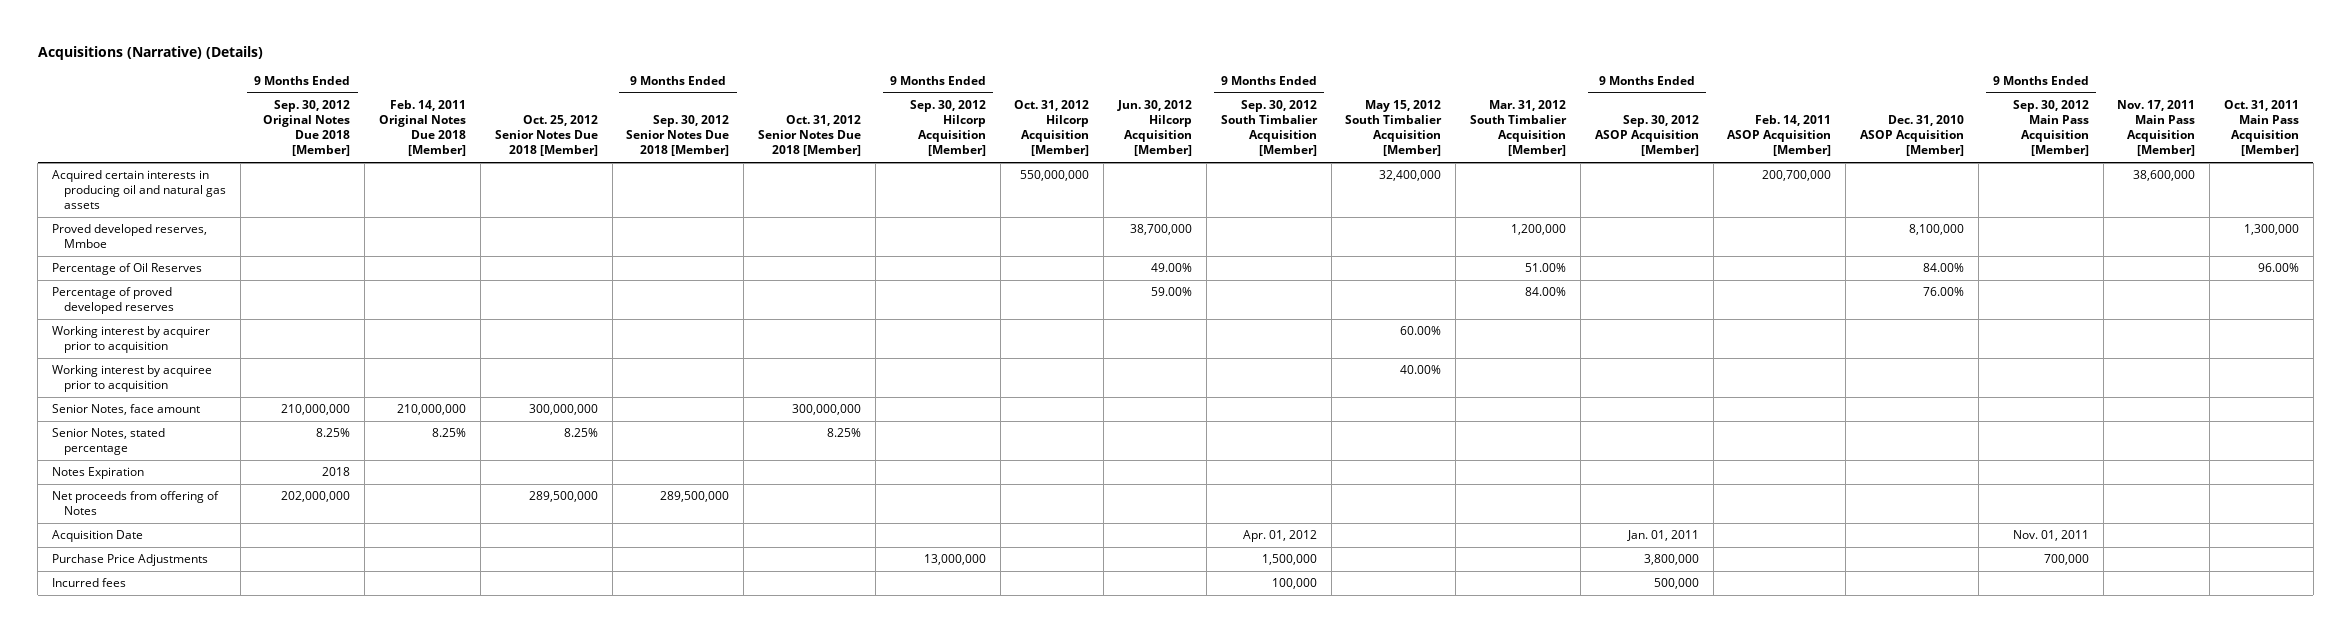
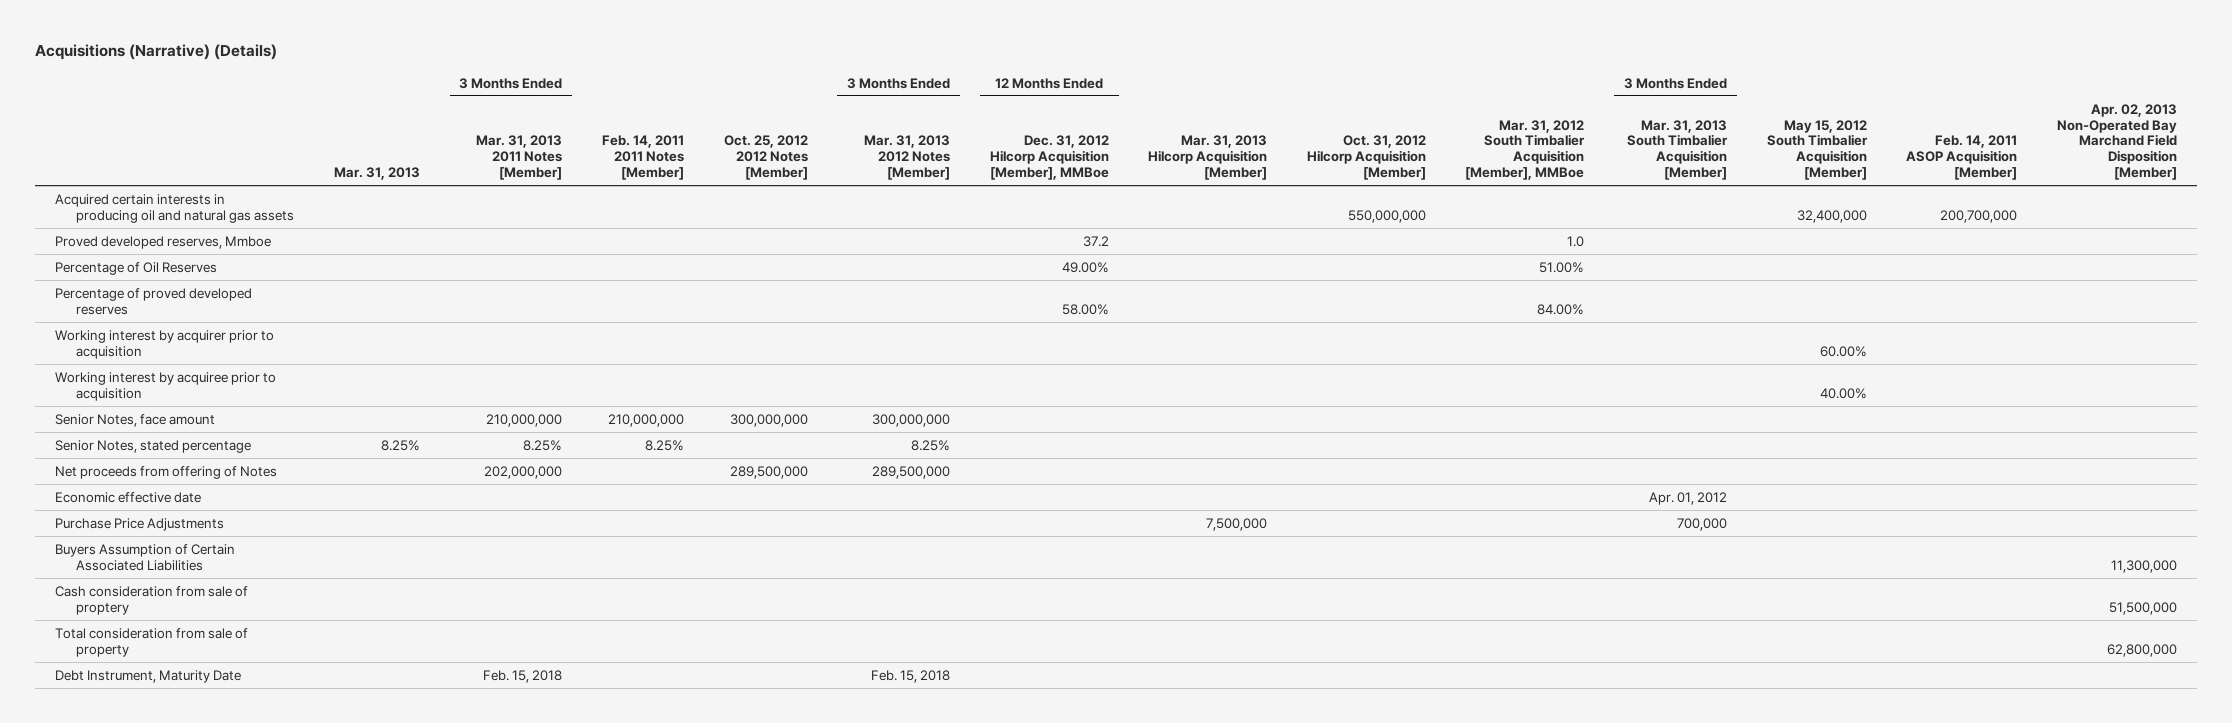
- | 9 Months Ended Sep. 30, 2012 Original Notes Due 2018 [Member] | Feb. 14, 2011 Original Notes Due 2018 [Member] | Oct. 25, 2012 Senior Notes Due 2018 [Member] | 9 Months Ended Sep. 30, 2012 Senior Notes Due 2018 [Member] | Oct. 31, 2012 Senior Notes Due 2018 [Member] | 9 Months Ended Sep. 30, 2012 Hilcorp Acquisition [Member] | Oct. 31, 2012 Hilcorp Acquisition [Member] | Jun. 30, 2012 Hilcorp Acquisition [Member] | 9 Months Ended Sep. 30, 2012 South Timbalier Acquisition [Member] | May 15, 2012 South Timbalier Acquisition [Member] | Mar. 31, 2012 South Timbalier Acquisition [Member] | 9 Months Ended Sep. 30, 2012 ASOP Acquisition [Member] | Feb. 14, 2011 ASOP Acquisition [Member] | Dec. 31, 2010 ASOP Acquisition [Member] | 9 Months Ended Sep. 30, 2012 Main Pass Acquisition [Member] | Nov. 17, 2011 Main Pass Acquisition [Member] | Oct. 31, 2011 Main Pass Acquisition [Member]
+ | Mar. 31, 2013 | 3 Months Ended Mar. 31, 2013 2011 Notes [Member] | Feb. 14, 2011 2011 Notes [Member] | Oct. 25, 2012 2012 Notes [Member] | 3 Months Ended Mar. 31, 2013 2012 Notes [Member] | 12 Months Ended Dec. 31, 2012 Hilcorp Acquisition [Member], MMBoe | Mar. 31, 2013 Hilcorp Acquisition [Member] | Oct. 31, 2012 Hilcorp Acquisition [Member] | Mar. 31, 2012 South Timbalier Acquisition [Member], MMBoe | 3 Months Ended Mar. 31, 2013 South Timbalier Acquisition [Member] | May 15, 2012 South Timbalier Acquisition [Member] | Feb. 14, 2011 ASOP Acquisition [Member] | Apr. 02, 2013 Non-Operated Bay Marchand Field Disposition [Member]
- Notes Expiration | 2018 | | | | | | | | | | | | | | | |
- Acquisition Date | | | | | | | | | Apr. 01, 2012 | | | Jan. 01, 2011 | | | Nov. 01, 2011 | |
+ Economic effective date | | | | | | | | | | Apr. 01, 2012 | | |
- Incurred fees | | | | | | | | | 100,000 | | | 500,000 | | | | |
+ Buyers Assumption of Certain Associated Liabilities | | | | | | | | | | | | | 11,300,000
+ Cash consideration from sale of proptery | | | | | | | | | | | | | 51,500,000
+ Total consideration from sale of property | | | | | | | | | | | | | 62,800,000
+ Debt Instrument, Maturity Date | | Feb. 15, 2018 | | | Feb. 15, 2018 | | | | | | | |

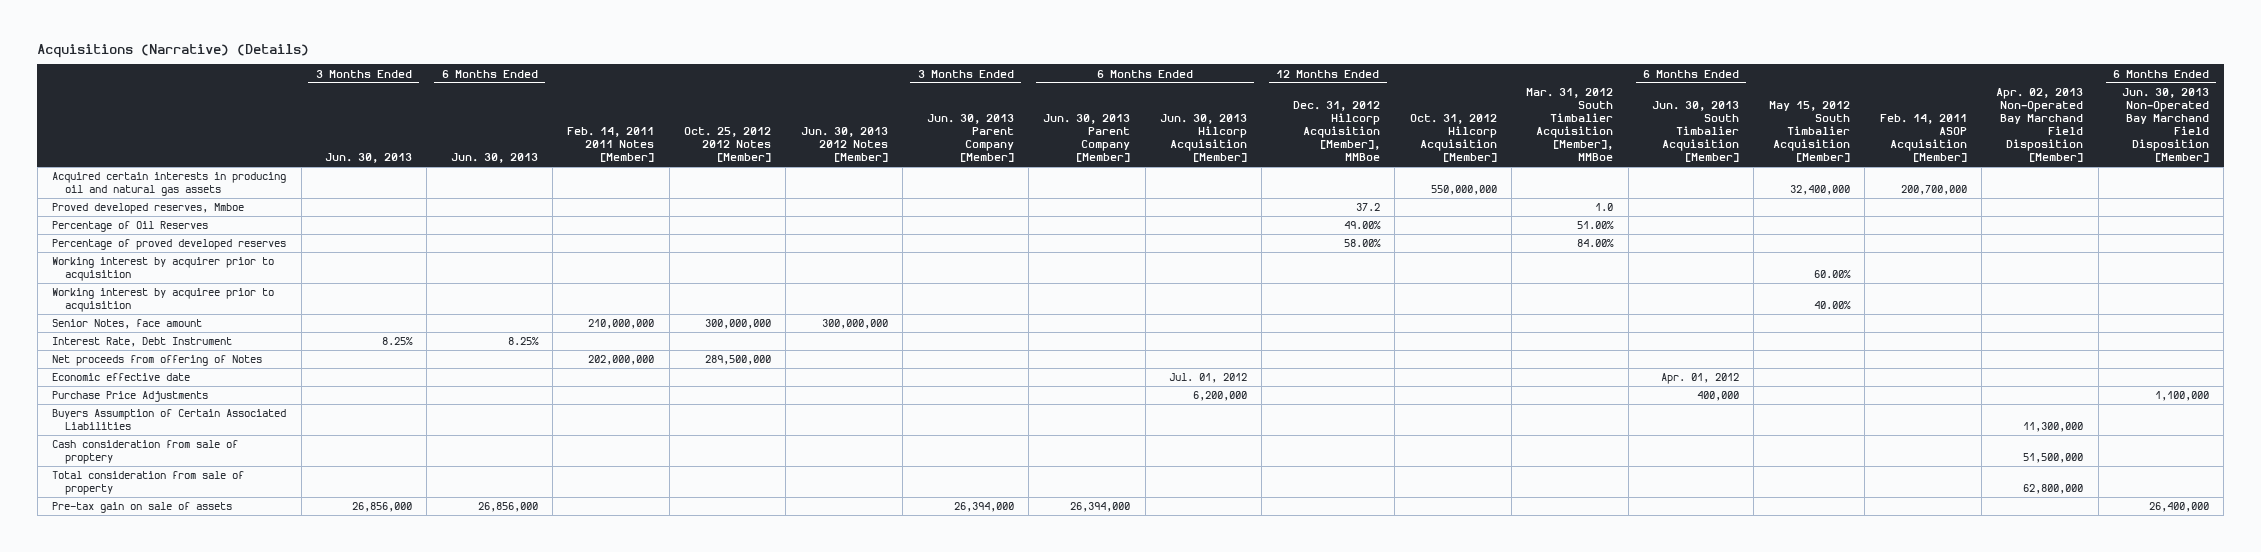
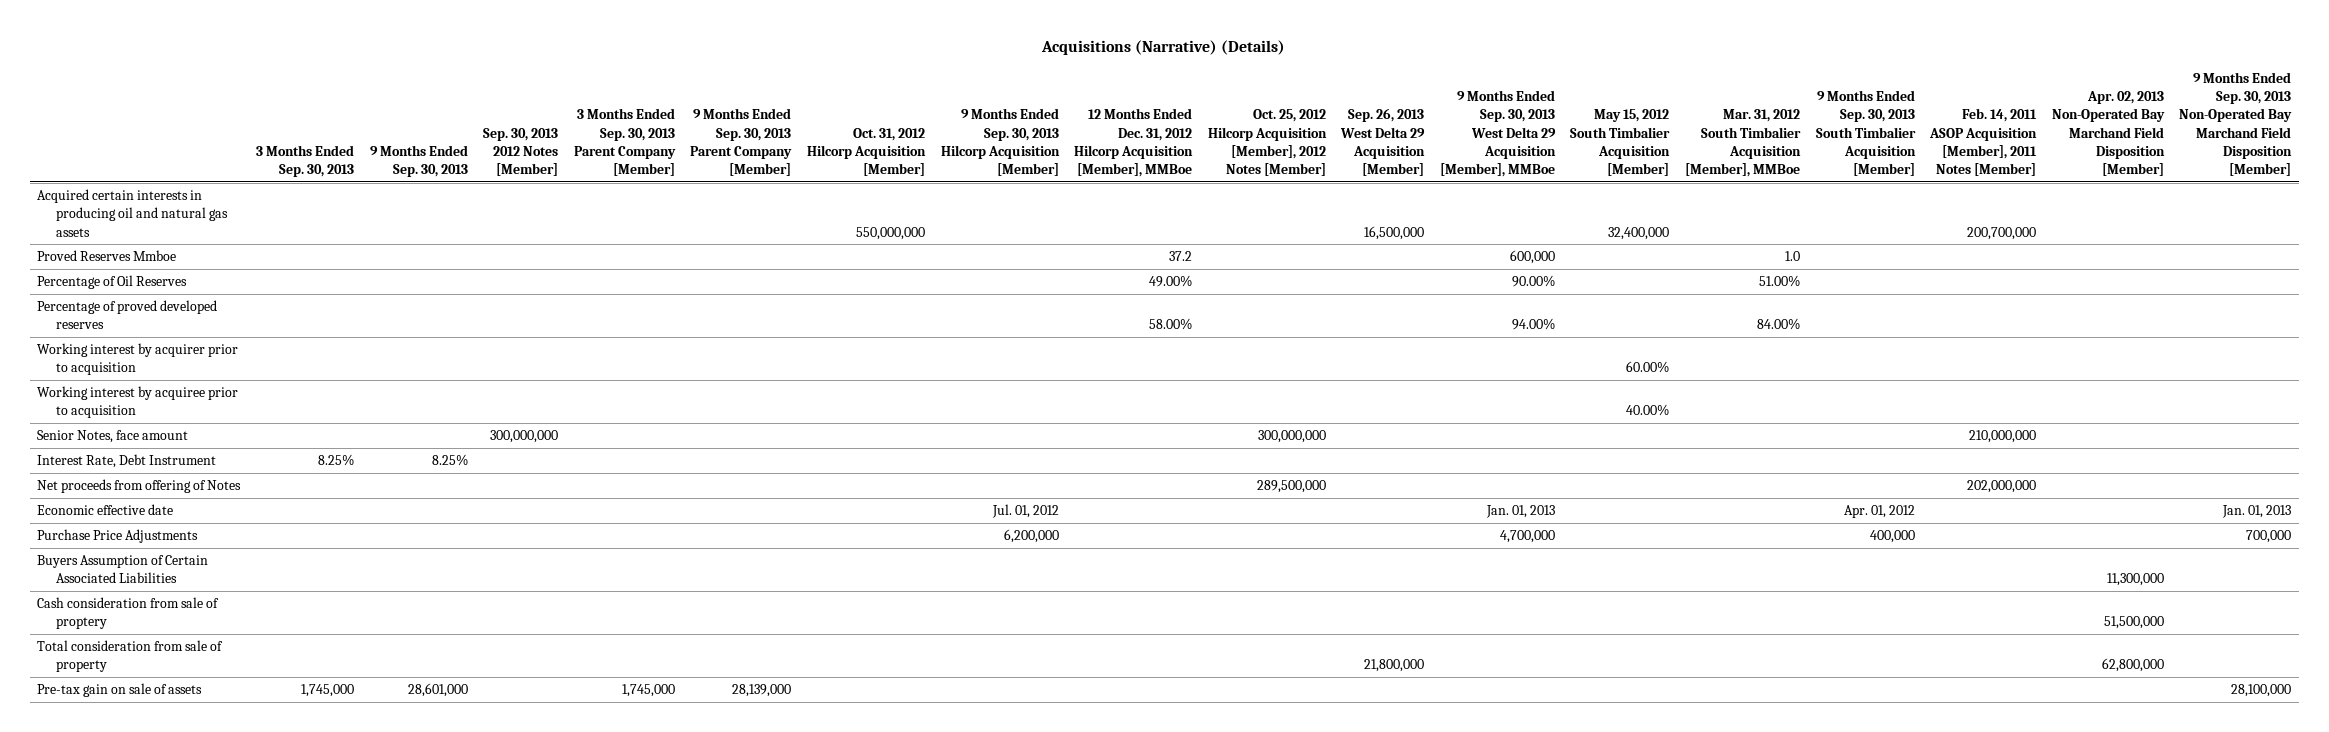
- | 3 Months Ended Jun. 30, 2013 | 6 Months Ended Jun. 30, 2013 | Feb. 14, 2011 2011 Notes [Member] | Oct. 25, 2012 2012 Notes [Member] | Jun. 30, 2013 2012 Notes [Member] | 3 Months Ended Jun. 30, 2013 Parent Company [Member] | 6 Months Ended Jun. 30, 2013 Parent Company [Member] | 6 Months Ended Jun. 30, 2013 Hilcorp Acquisition [Member] | 12 Months Ended Dec. 31, 2012 Hilcorp Acquisition [Member], MMBoe | Oct. 31, 2012 Hilcorp Acquisition [Member] | Mar. 31, 2012 South Timbalier Acquisition [Member], MMBoe | 6 Months Ended Jun. 30, 2013 South Timbalier Acquisition [Member] | May 15, 2012 South Timbalier Acquisition [Member] | Feb. 14, 2011 ASOP Acquisition [Member] | Apr. 02, 2013 Non-Operated Bay Marchand Field Disposition [Member] | 6 Months Ended Jun. 30, 2013 Non-Operated Bay Marchand Field Disposition [Member]
+ | 3 Months Ended Sep. 30, 2013 | 9 Months Ended Sep. 30, 2013 | Sep. 30, 2013 2012 Notes [Member] | 3 Months Ended Sep. 30, 2013 Parent Company [Member] | 9 Months Ended Sep. 30, 2013 Parent Company [Member] | Oct. 31, 2012 Hilcorp Acquisition [Member] | 9 Months Ended Sep. 30, 2013 Hilcorp Acquisition [Member] | 12 Months Ended Dec. 31, 2012 Hilcorp Acquisition [Member], MMBoe | Oct. 25, 2012 Hilcorp Acquisition [Member], 2012 Notes [Member] | Sep. 26, 2013 West Delta 29 Acquisition [Member] | 9 Months Ended Sep. 30, 2013 West Delta 29 Acquisition [Member], MMBoe | May 15, 2012 South Timbalier Acquisition [Member] | Mar. 31, 2012 South Timbalier Acquisition [Member], MMBoe | 9 Months Ended Sep. 30, 2013 South Timbalier Acquisition [Member] | Feb. 14, 2011 ASOP Acquisition [Member], 2011 Notes [Member] | Apr. 02, 2013 Non-Operated Bay Marchand Field Disposition [Member] | 9 Months Ended Sep. 30, 2013 Non-Operated Bay Marchand Field Disposition [Member]
- Proved developed reserves, Mmboe | | | | | | | | | 37.2 | | 1.0 | | | | |
+ Proved Reserves Mmboe | | | | | | | | 37.2 | | | 600,000 | | 1.0 | | | |

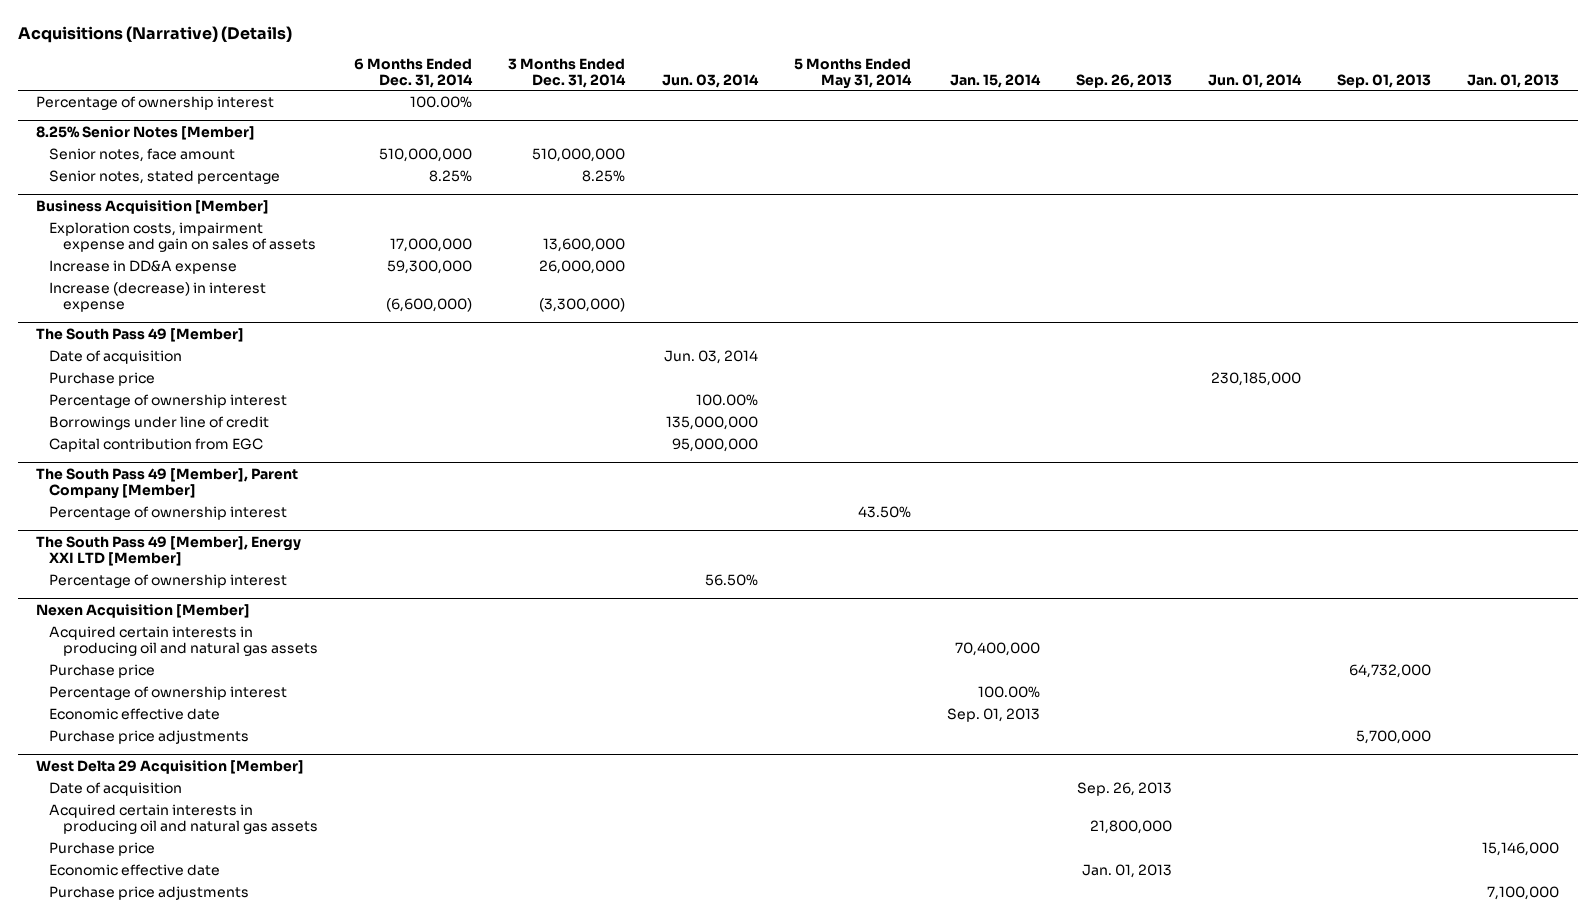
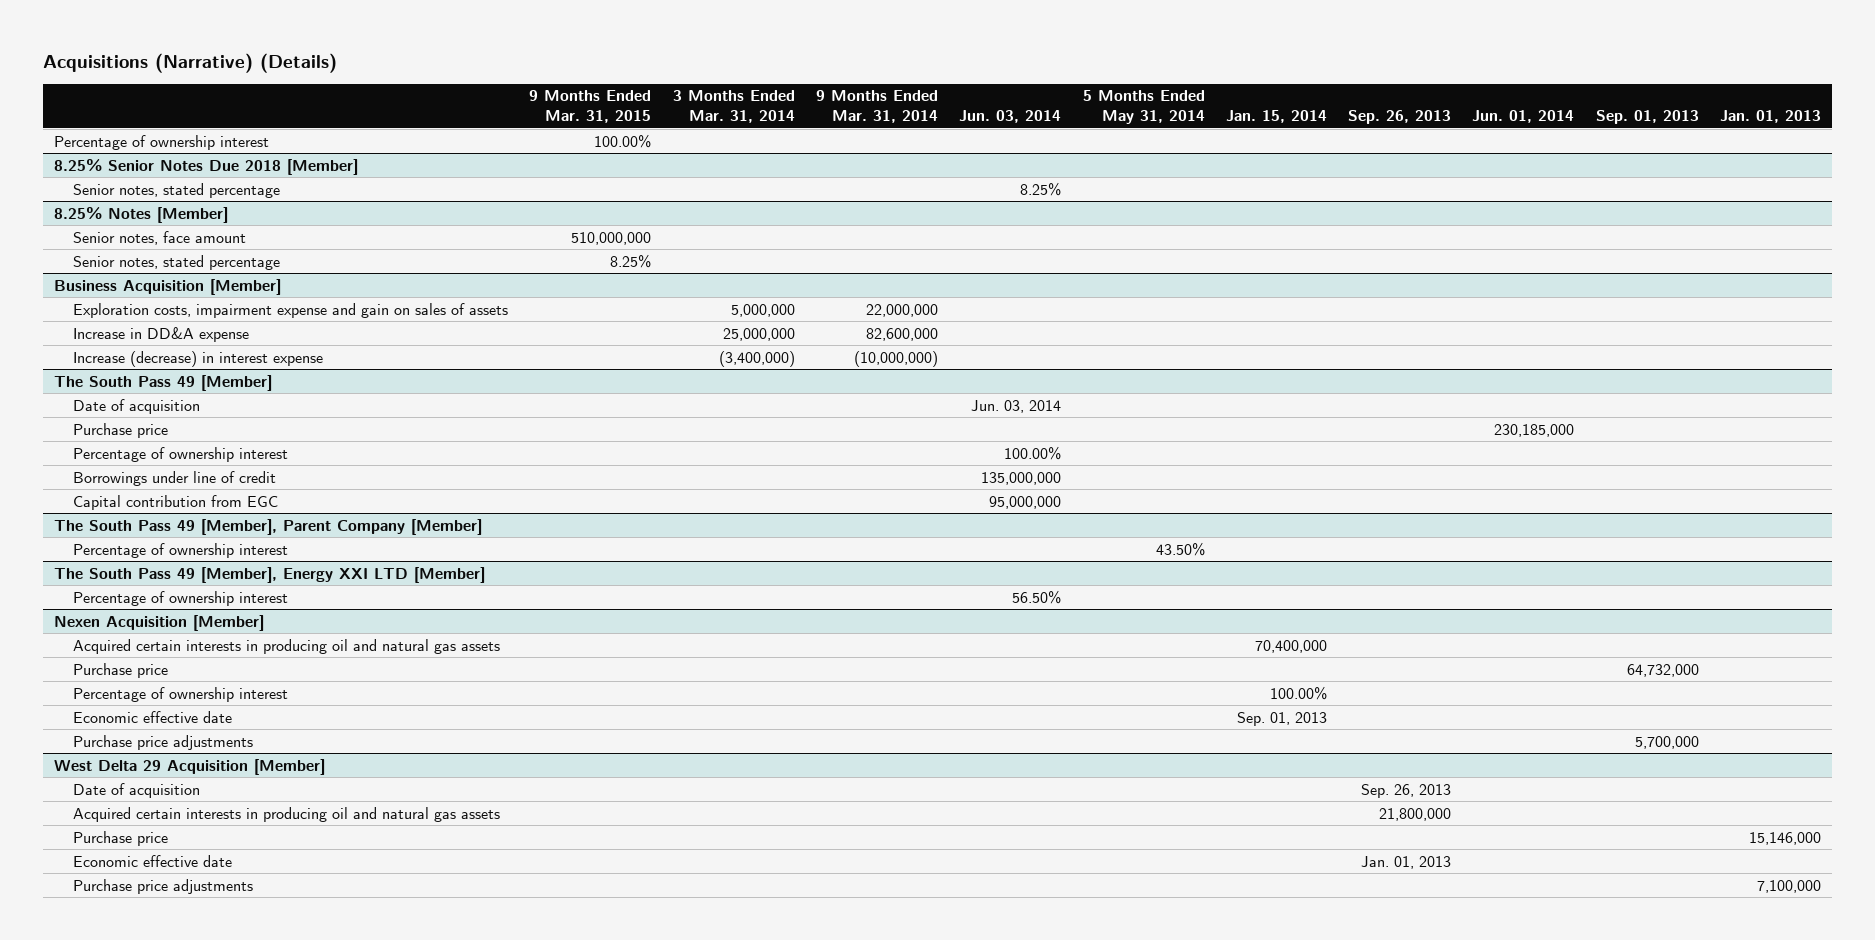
- | 6 Months Ended Dec. 31, 2014 | 3 Months Ended Dec. 31, 2014 | Jun. 03, 2014 | 5 Months Ended May 31, 2014 | Jan. 15, 2014 | Sep. 26, 2013 | Jun. 01, 2014 | Sep. 01, 2013 | Jan. 01, 2013
+ | 9 Months Ended Mar. 31, 2015 | 3 Months Ended Mar. 31, 2014 | 9 Months Ended Mar. 31, 2014 | Jun. 03, 2014 | 5 Months Ended May 31, 2014 | Jan. 15, 2014 | Sep. 26, 2013 | Jun. 01, 2014 | Sep. 01, 2013 | Jan. 01, 2013
- 8.25% Senior Notes [Member]
+ 8.25% Senior Notes Due 2018 [Member]
+ Senior notes, stated percentage | | | | 8.25% | | | | | |
+ 8.25% Notes [Member]

